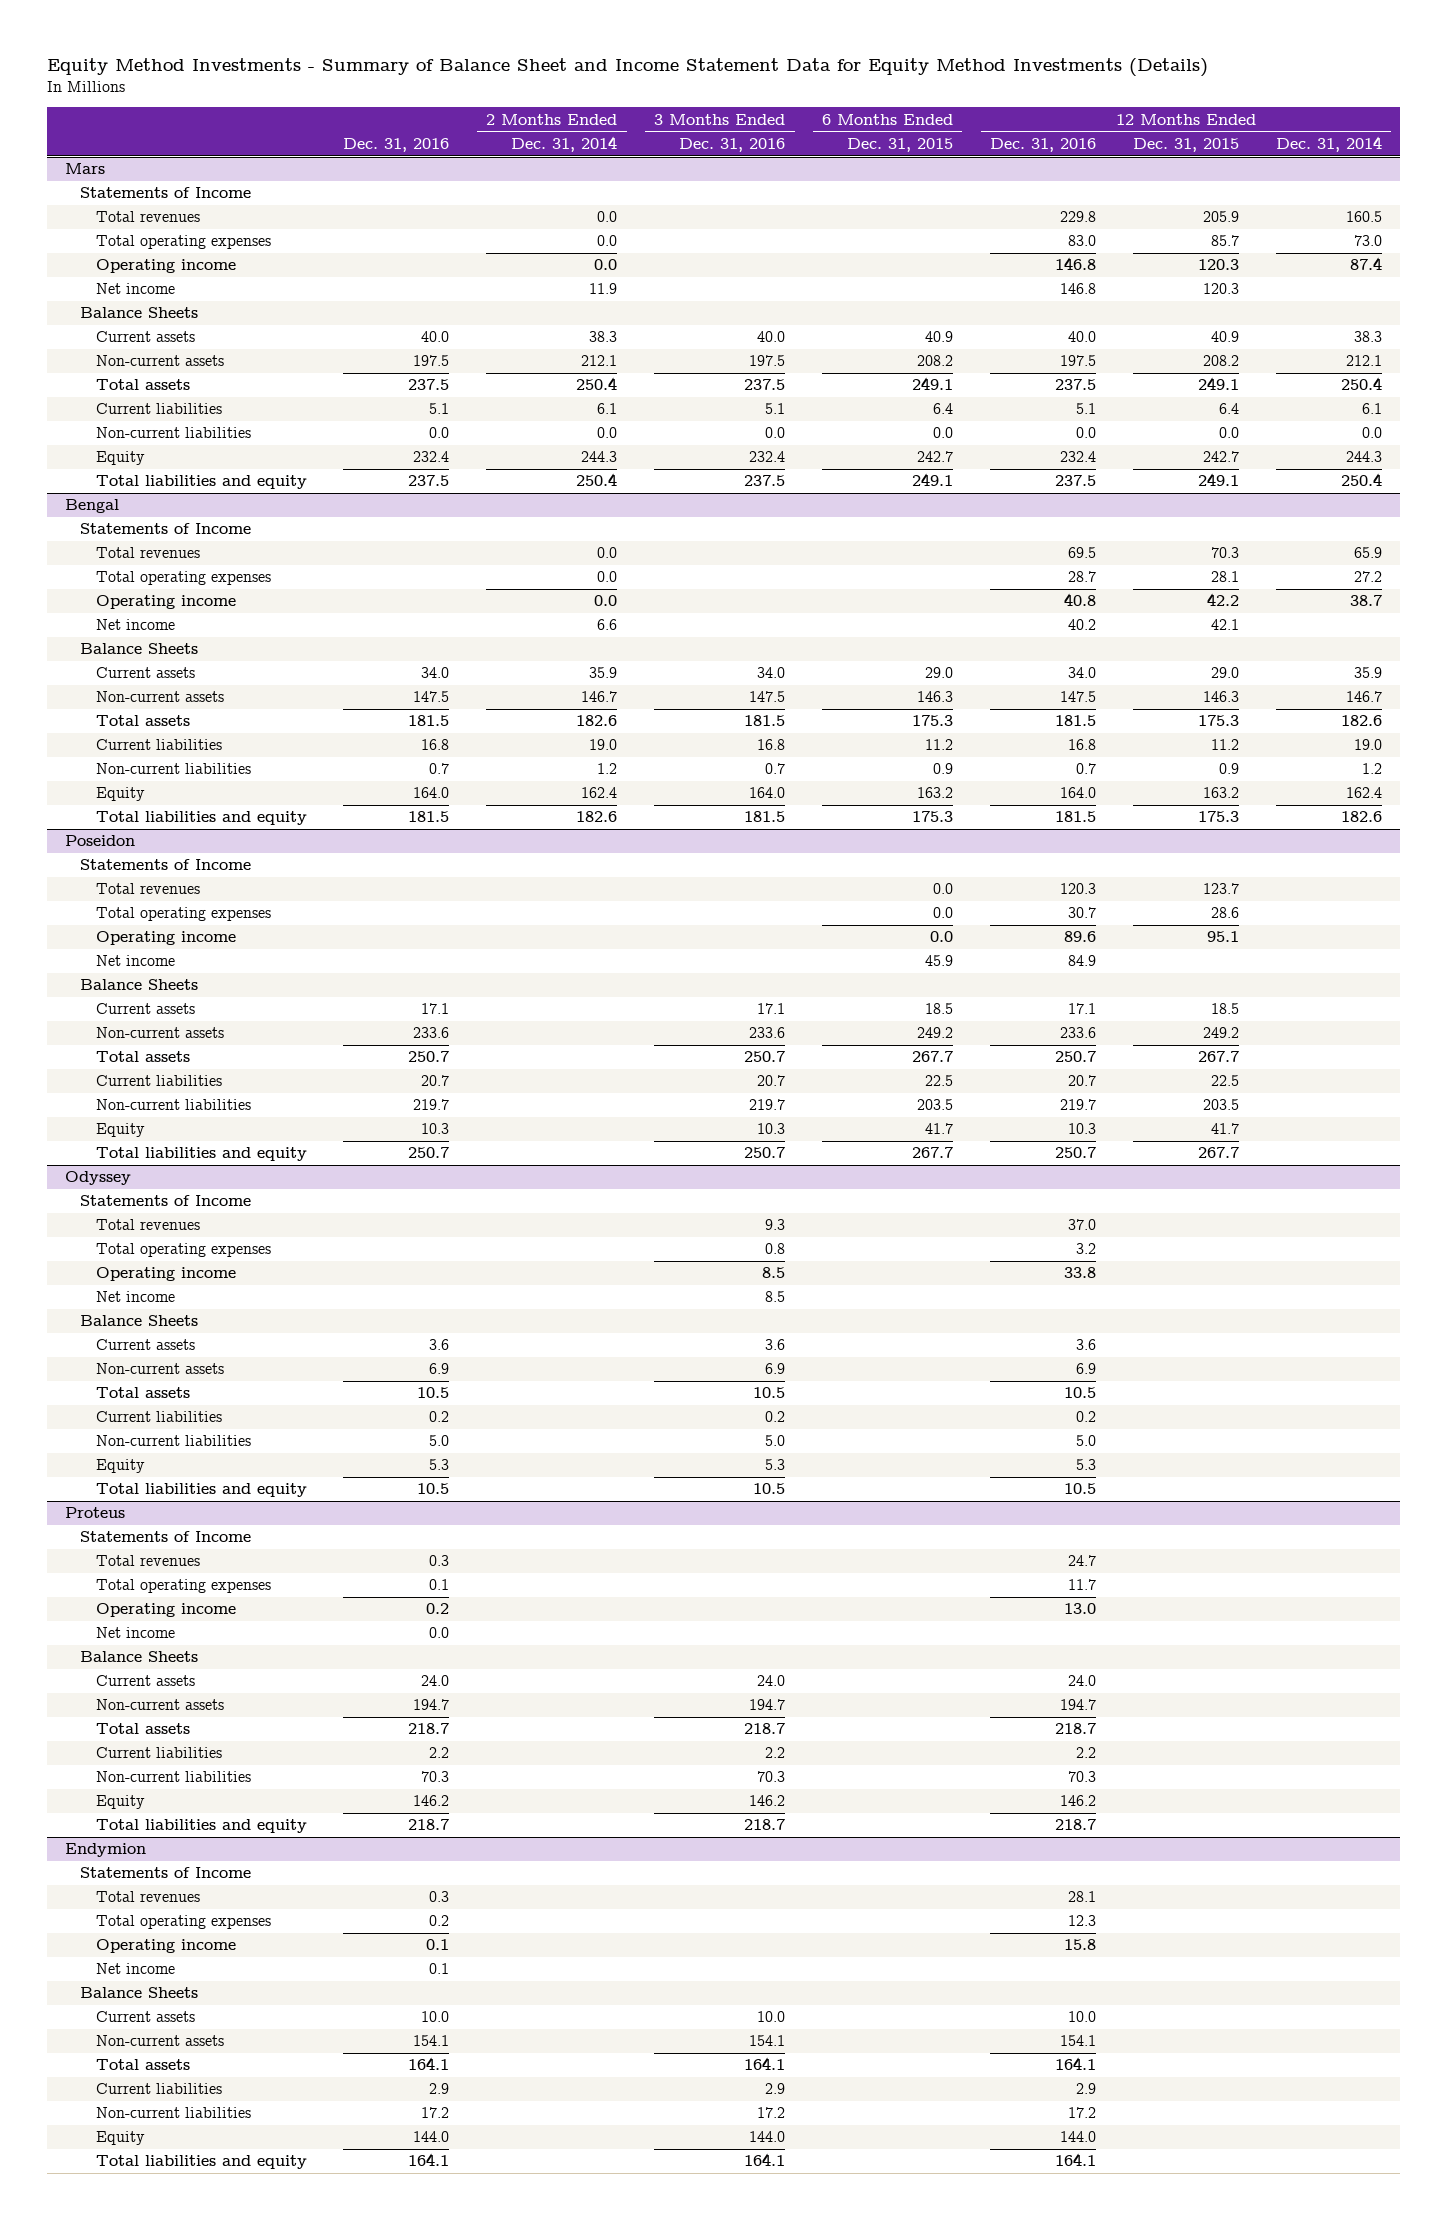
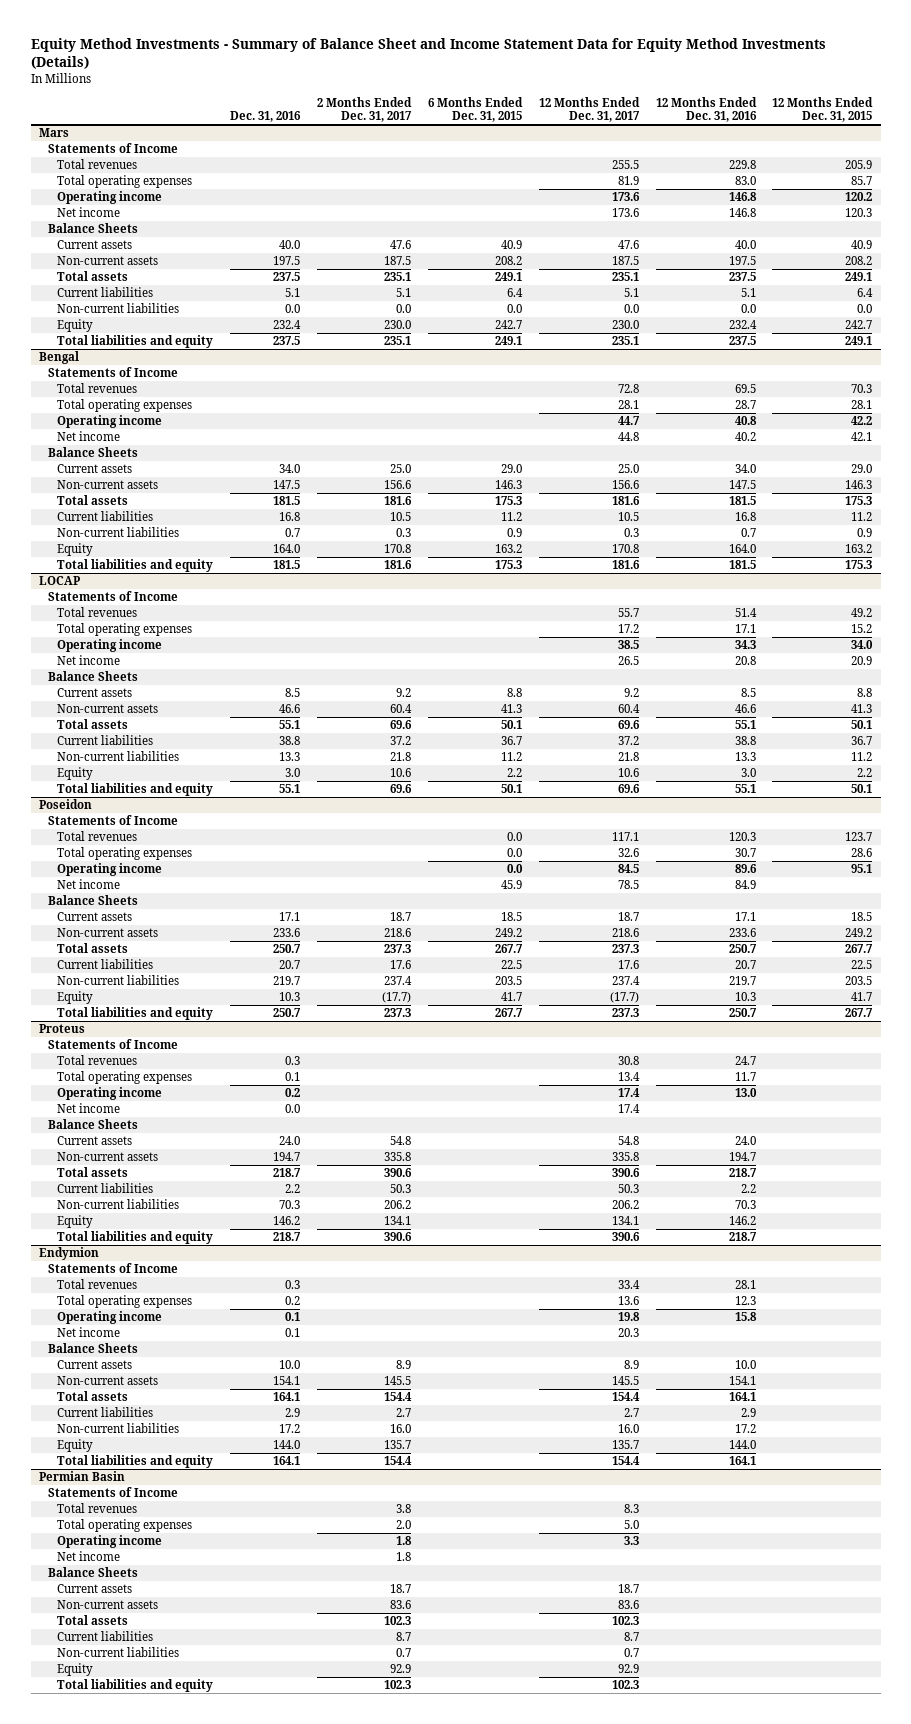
- | Dec. 31, 2016 | 2 Months Ended Dec. 31, 2014 | 3 Months Ended Dec. 31, 2016 | 6 Months Ended Dec. 31, 2015 | 12 Months Ended Dec. 31, 2016 | 12 Months Ended Dec. 31, 2015 | 12 Months Ended Dec. 31, 2014
+ | Dec. 31, 2016 | 2 Months Ended Dec. 31, 2017 | 6 Months Ended Dec. 31, 2015 | 12 Months Ended Dec. 31, 2017 | 12 Months Ended Dec. 31, 2016 | 12 Months Ended Dec. 31, 2015
@ Mars
- Operating income | | 0.0 | | | 146.8 | 120.3 | 87.4
+ Operating income | | | | 173.6 | 146.8 | 120.2
+ LOCAP
+ Statements of Income
+ Total revenues | | | | 55.7 | 51.4 | 49.2
+ Total operating expenses | | | | 17.2 | 17.1 | 15.2
+ Operating income | | | | 38.5 | 34.3 | 34.0
+ Net income | | | | 26.5 | 20.8 | 20.9
+ Balance Sheets
+ Current assets | 8.5 | 9.2 | 8.8 | 9.2 | 8.5 | 8.8
+ Non-current assets | 46.6 | 60.4 | 41.3 | 60.4 | 46.6 | 41.3
+ Total assets | 55.1 | 69.6 | 50.1 | 69.6 | 55.1 | 50.1
+ Current liabilities | 38.8 | 37.2 | 36.7 | 37.2 | 38.8 | 36.7
+ Non-current liabilities | 13.3 | 21.8 | 11.2 | 21.8 | 13.3 | 11.2
+ Equity | 3.0 | 10.6 | 2.2 | 10.6 | 3.0 | 2.2
+ Total liabilities and equity | 55.1 | 69.6 | 50.1 | 69.6 | 55.1 | 50.1
- Odyssey
- Statements of Income
- Total revenues | | | 9.3 | | 37.0 | |
- Total operating expenses | | | 0.8 | | 3.2 | |
- Operating income | | | 8.5 | | 33.8 | |
- Net income | | | 8.5 | | | |
- Balance Sheets
- Current assets | 3.6 | | 3.6 | | 3.6 | |
- Non-current assets | 6.9 | | 6.9 | | 6.9 | |
- Total assets | 10.5 | | 10.5 | | 10.5 | |
- Current liabilities | 0.2 | | 0.2 | | 0.2 | |
- Non-current liabilities | 5.0 | | 5.0 | | 5.0 | |
- Equity | 5.3 | | 5.3 | | 5.3 | |
- Total liabilities and equity | 10.5 | | 10.5 | | 10.5 | |
+ Permian Basin
+ Statements of Income
+ Total revenues | | 3.8 | | 8.3 | |
+ Total operating expenses | | 2.0 | | 5.0 | |
+ Operating income | | 1.8 | | 3.3 | |
+ Net income | | 1.8 | | | |
+ Balance Sheets
+ Current assets | | 18.7 | | 18.7 | |
+ Non-current assets | | 83.6 | | 83.6 | |
+ Total assets | | 102.3 | | 102.3 | |
+ Current liabilities | | 8.7 | | 8.7 | |
+ Non-current liabilities | | 0.7 | | 0.7 | |
+ Equity | | 92.9 | | 92.9 | |
+ Total liabilities and equity | | 102.3 | | 102.3 | |

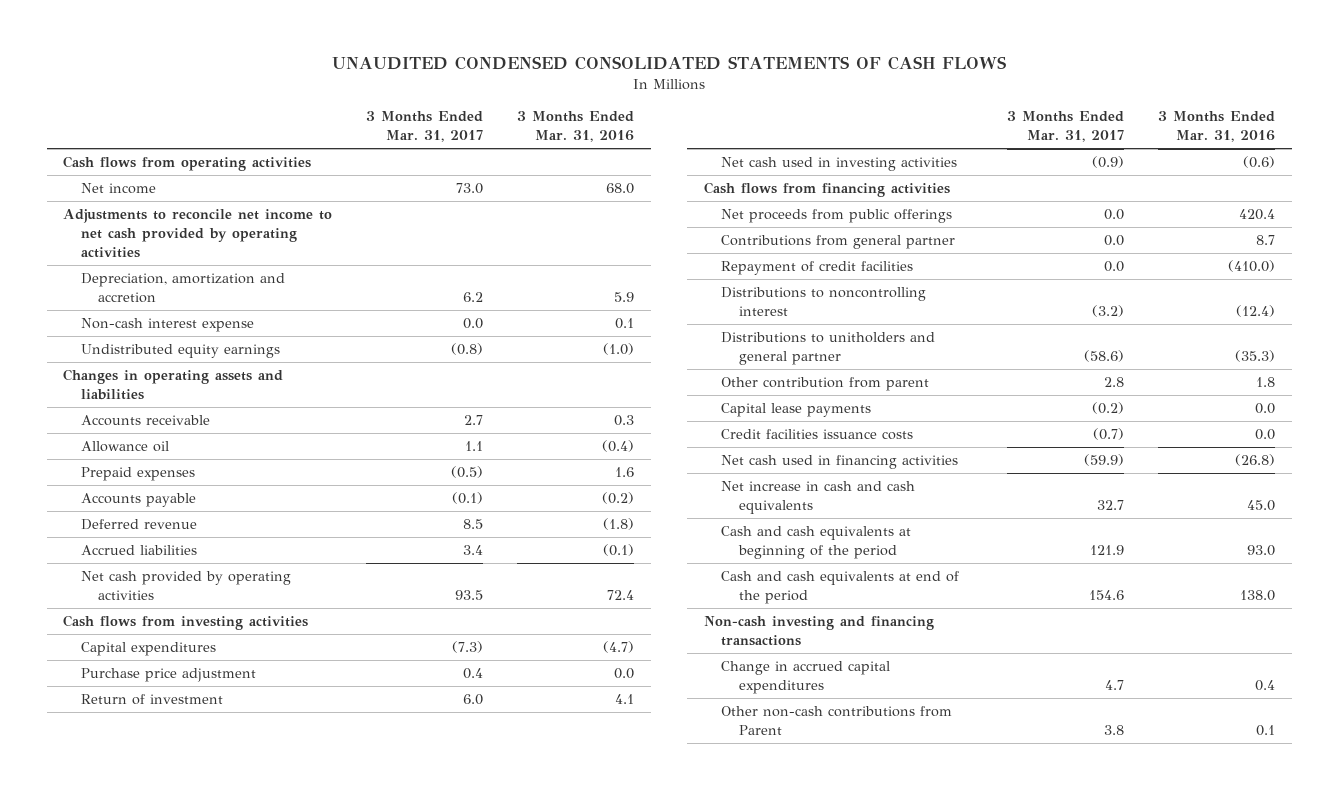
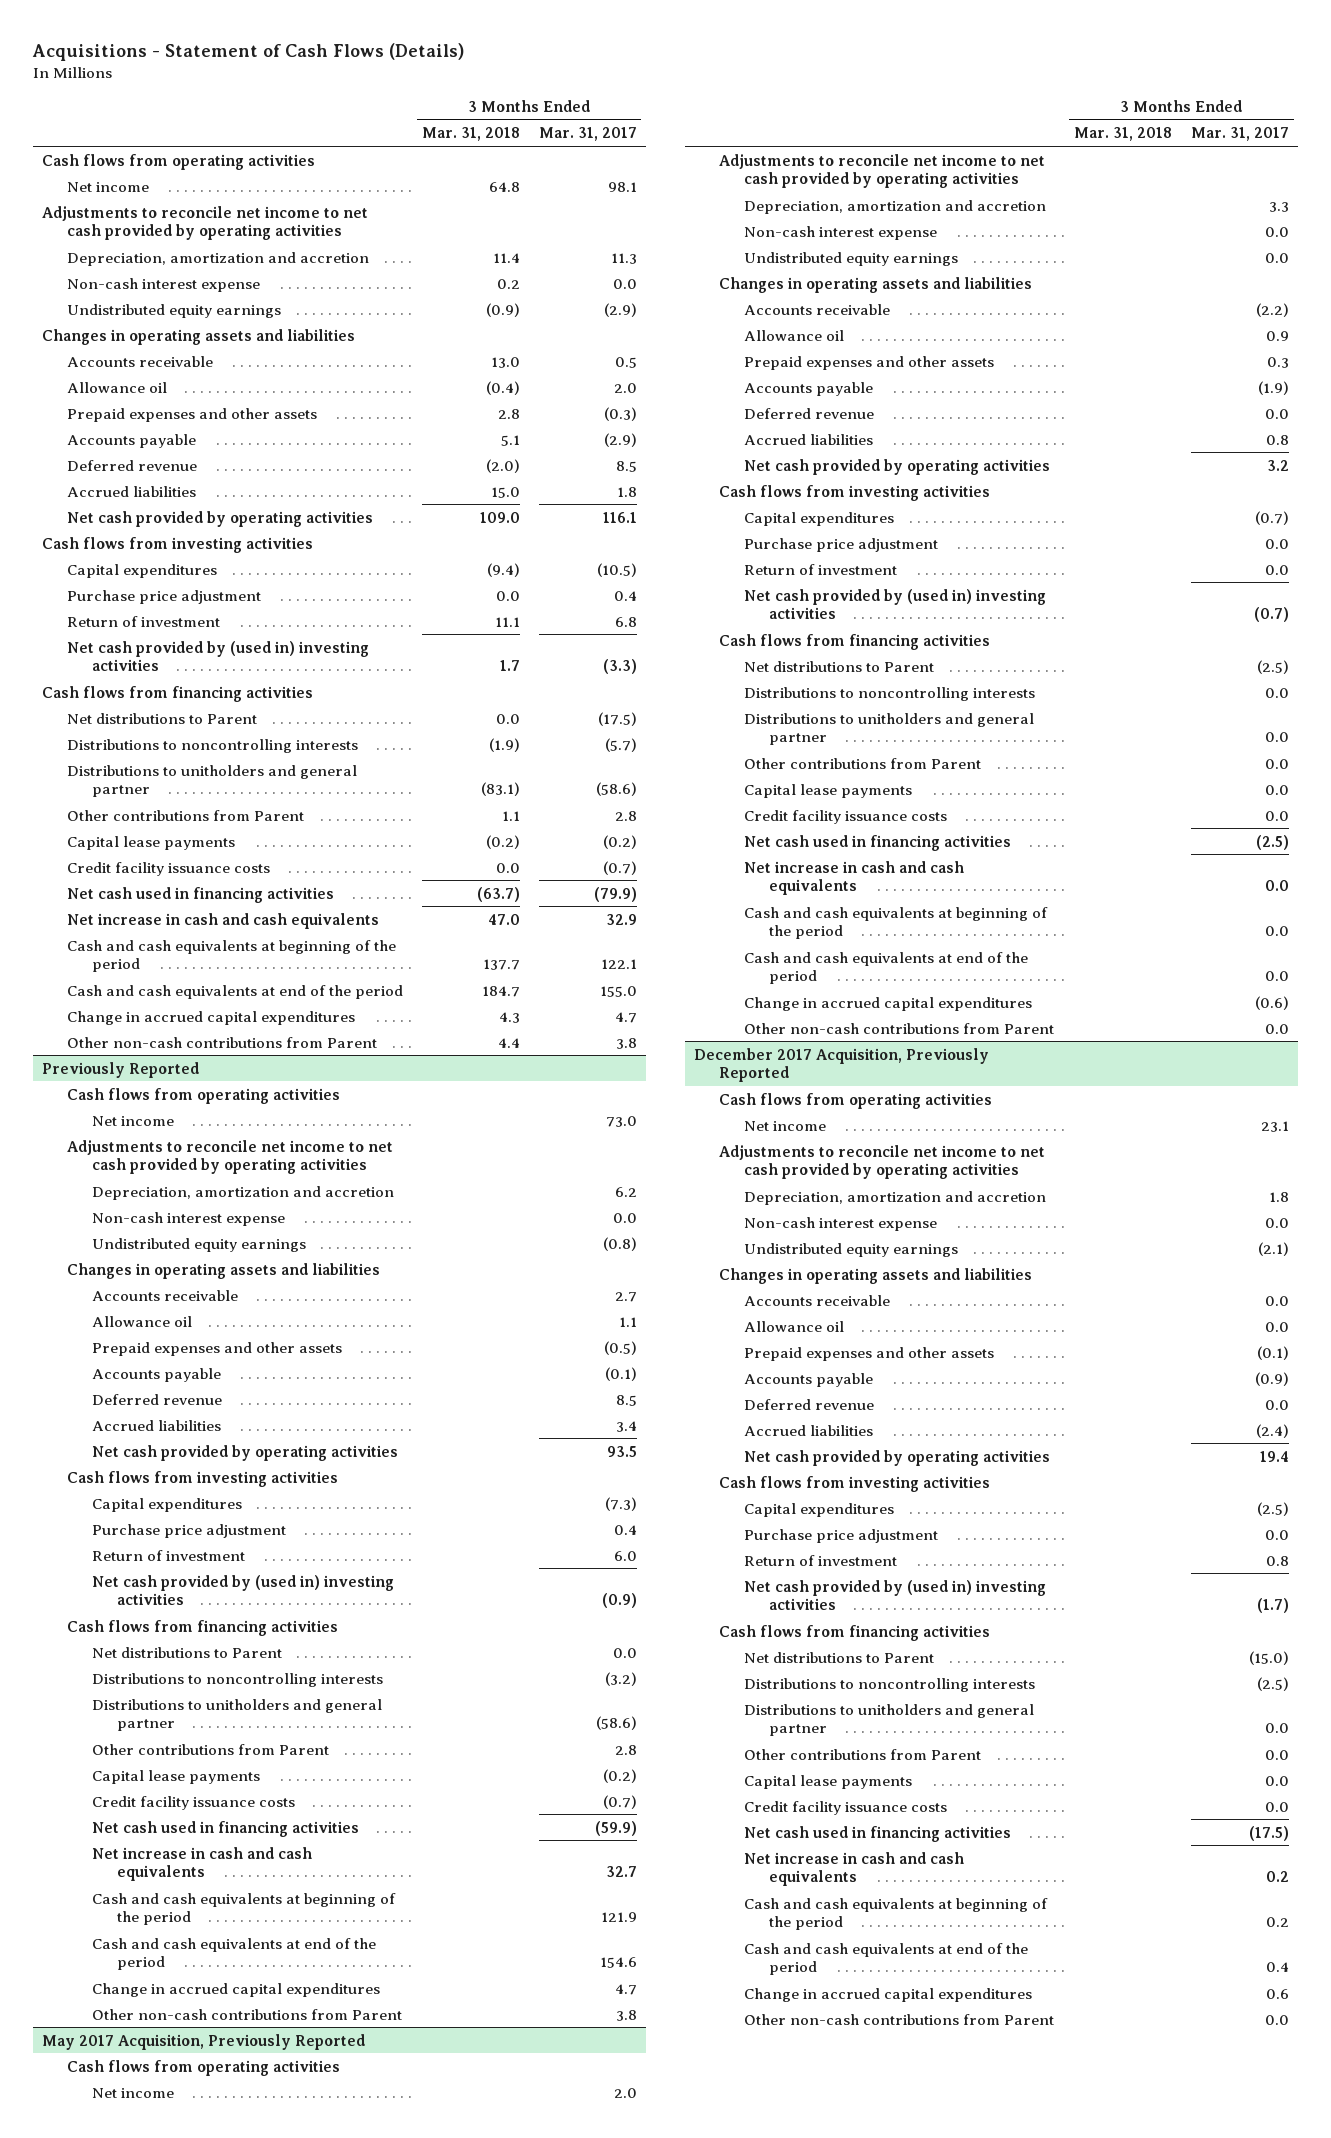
- UNAUDITED CONDENSED CONSOLIDATED STATEMENTS OF CASH FLOWS
+ Acquisitions - Statement of Cash Flows (Details)
- | 3 Months Ended Mar. 31, 2017 | 3 Months Ended Mar. 31, 2016
+ | 3 Months Ended Mar. 31, 2018 | 3 Months Ended Mar. 31, 2017
+ Net income | 64.8 | 98.1
+ Adjustments to reconcile net income to net cash provided by operating activities
+ Depreciation, amortization and accretion | 11.4 | 11.3
+ Non-cash interest expense | 0.2 | 0.0
+ Undistributed equity earnings | (0.9) | (2.9)
+ Changes in operating assets and liabilities
+ Accounts receivable | 13.0 | 0.5
+ Allowance oil | (0.4) | 2.0
+ Prepaid expenses and other assets | 2.8 | (0.3)
+ Accounts payable | 5.1 | (2.9)
+ Deferred revenue | (2.0) | 8.5
+ Accrued liabilities | 15.0 | 1.8
+ Net cash provided by operating activities | 109.0 | 116.1
+ Cash flows from investing activities
+ Capital expenditures | (9.4) | (10.5)
+ Purchase price adjustment | 0.0 | 0.4
+ Return of investment | 11.1 | 6.8
+ Net cash provided by (used in) investing activities | 1.7 | (3.3)
+ Cash flows from financing activities
+ Net distributions to Parent | 0.0 | (17.5)
+ Distributions to noncontrolling interests | (1.9) | (5.7)
+ Distributions to unitholders and general partner | (83.1) | (58.6)
+ Other contributions from Parent | 1.1 | 2.8
+ Capital lease payments | (0.2) | (0.2)
+ Credit facility issuance costs | 0.0 | (0.7)
+ Net cash used in financing activities | (63.7) | (79.9)
+ Net increase in cash and cash equivalents | 47.0 | 32.9
+ Cash and cash equivalents at beginning of the period | 137.7 | 122.1
+ Cash and cash equivalents at end of the period | 184.7 | 155.0
+ Change in accrued capital expenditures | 4.3 | 4.7
+ Other non-cash contributions from Parent | 4.4 | 3.8
+ Previously Reported
+ Cash flows from operating activities
- Prepaid expenses | (0.5) | 1.6
+ Prepaid expenses and other assets | | (0.5)
- Net cash used in investing activities | (0.9) | (0.6)
+ Net cash provided by (used in) investing activities | | (0.9)
- Net proceeds from public offerings | 0.0 | 420.4
- Contributions from general partner | 0.0 | 8.7
- Repayment of credit facilities | 0.0 | (410.0)
- Distributions to noncontrolling interest | (3.2) | (12.4)
+ Net distributions to Parent | | 0.0
+ Distributions to noncontrolling interests | | (3.2)
- Other contribution from parent | 2.8 | 1.8
+ Other contributions from Parent | | 2.8
- Credit facilities issuance costs | (0.7) | 0.0
+ Credit facility issuance costs | | (0.7)
- Non-cash investing and financing transactions
+ May 2017 Acquisition, Previously Reported
+ Cash flows from operating activities
+ Net income | | 2.0
+ Adjustments to reconcile net income to net cash provided by operating activities
+ Depreciation, amortization and accretion | | 3.3
+ Non-cash interest expense | | 0.0
+ Undistributed equity earnings | | 0.0
+ Changes in operating assets and liabilities
+ Accounts receivable | | (2.2)
+ Allowance oil | | 0.9
+ Prepaid expenses and other assets | | 0.3
+ Accounts payable | | (1.9)
+ Deferred revenue | | 0.0
+ Accrued liabilities | | 0.8
+ Net cash provided by operating activities | | 3.2
+ Cash flows from investing activities
+ Capital expenditures | | (0.7)
+ Purchase price adjustment | | 0.0
+ Return of investment | | 0.0
+ Net cash provided by (used in) investing activities | | (0.7)
+ Cash flows from financing activities
+ Net distributions to Parent | | (2.5)
+ Distributions to noncontrolling interests | | 0.0
+ Distributions to unitholders and general partner | | 0.0
+ Other contributions from Parent | | 0.0
+ Capital lease payments | | 0.0
+ Credit facility issuance costs | | 0.0
+ Net cash used in financing activities | | (2.5)
+ Net increase in cash and cash equivalents | | 0.0
+ Cash and cash equivalents at beginning of the period | | 0.0
+ Cash and cash equivalents at end of the period | | 0.0
+ Change in accrued capital expenditures | | (0.6)
+ Other non-cash contributions from Parent | | 0.0
+ December 2017 Acquisition, Previously Reported
+ Cash flows from operating activities
+ Net income | | 23.1
+ Adjustments to reconcile net income to net cash provided by operating activities
+ Depreciation, amortization and accretion | | 1.8
+ Non-cash interest expense | | 0.0
+ Undistributed equity earnings | | (2.1)
+ Changes in operating assets and liabilities
+ Accounts receivable | | 0.0
+ Allowance oil | | 0.0
+ Prepaid expenses and other assets | | (0.1)
+ Accounts payable | | (0.9)
+ Deferred revenue | | 0.0
+ Accrued liabilities | | (2.4)
+ Net cash provided by operating activities | | 19.4
+ Cash flows from investing activities
+ Capital expenditures | | (2.5)
+ Purchase price adjustment | | 0.0
+ Return of investment | | 0.8
+ Net cash provided by (used in) investing activities | | (1.7)
+ Cash flows from financing activities
+ Net distributions to Parent | | (15.0)
+ Distributions to noncontrolling interests | | (2.5)
+ Distributions to unitholders and general partner | | 0.0
+ Other contributions from Parent | | 0.0
+ Capital lease payments | | 0.0
+ Credit facility issuance costs | | 0.0
+ Net cash used in financing activities | | (17.5)
+ Net increase in cash and cash equivalents | | 0.2
+ Cash and cash equivalents at beginning of the period | | 0.2
+ Cash and cash equivalents at end of the period | | 0.4
+ Change in accrued capital expenditures | | 0.6
+ Other non-cash contributions from Parent | | 0.0

